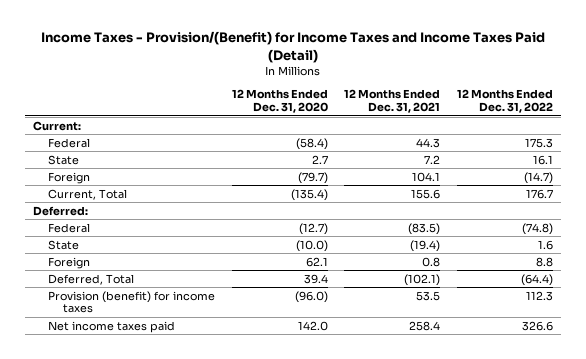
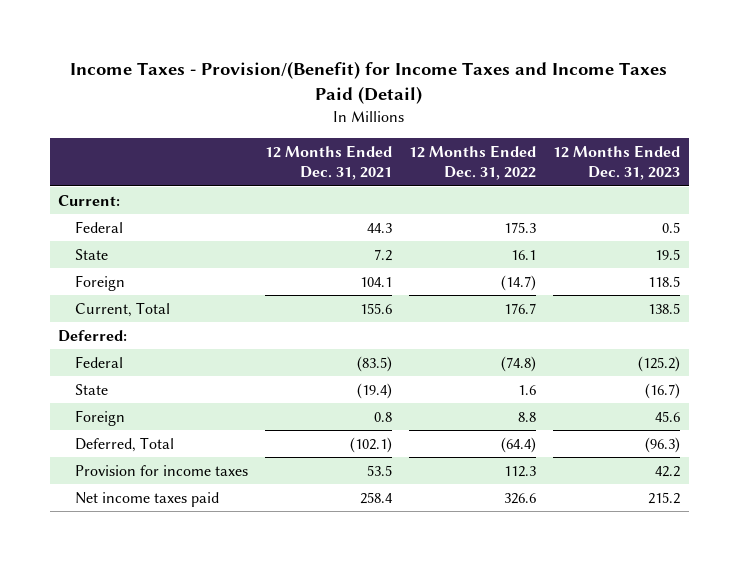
- | 12 Months Ended Dec. 31, 2020 | 12 Months Ended Dec. 31, 2021 | 12 Months Ended Dec. 31, 2022
+ | 12 Months Ended Dec. 31, 2021 | 12 Months Ended Dec. 31, 2022 | 12 Months Ended Dec. 31, 2023
- Provision (benefit) for income taxes | (96.0) | 53.5 | 112.3
+ Provision for income taxes | 53.5 | 112.3 | 42.2

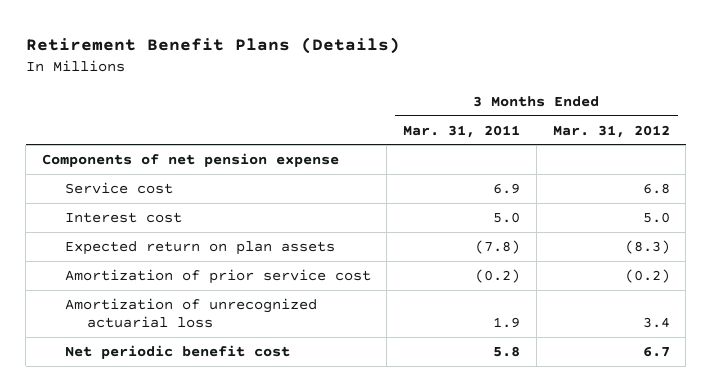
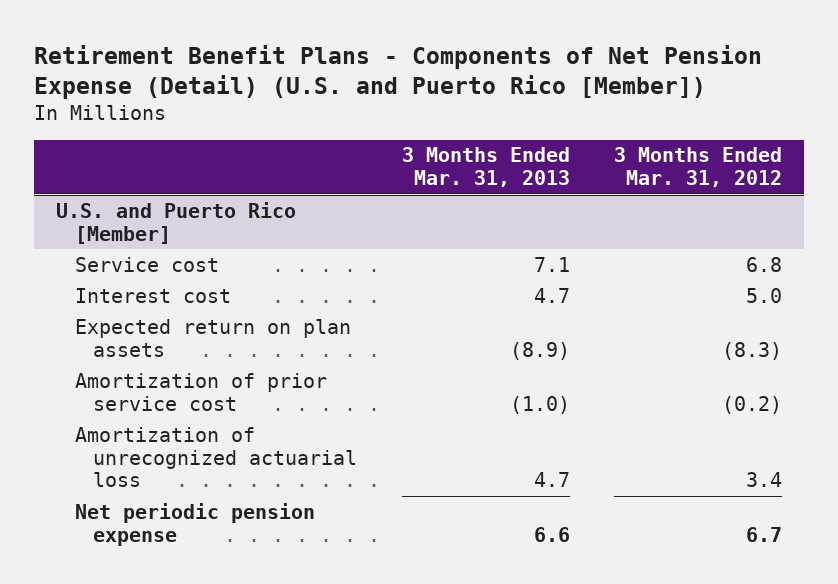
- Retirement Benefit Plans (Details)
+ Retirement Benefit Plans - Components of Net Pension Expense (Detail) (U.S. and Puerto Rico [Member])
- | 3 Months Ended Mar. 31, 2011 | 3 Months Ended Mar. 31, 2012
+ | 3 Months Ended Mar. 31, 2013 | 3 Months Ended Mar. 31, 2012
- Components of net pension expense
+ U.S. and Puerto Rico [Member]
- Net periodic benefit cost | 5.8 | 6.7
+ Net periodic pension expense | 6.6 | 6.7

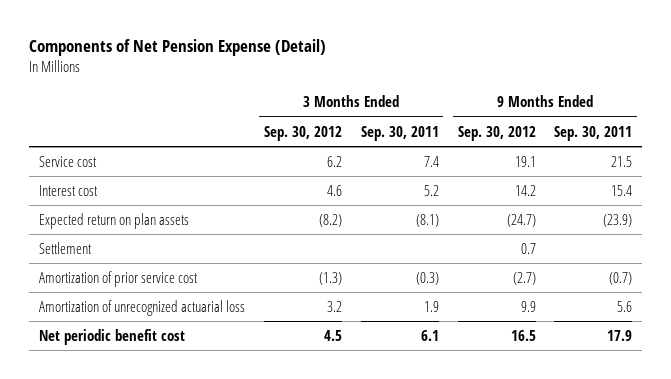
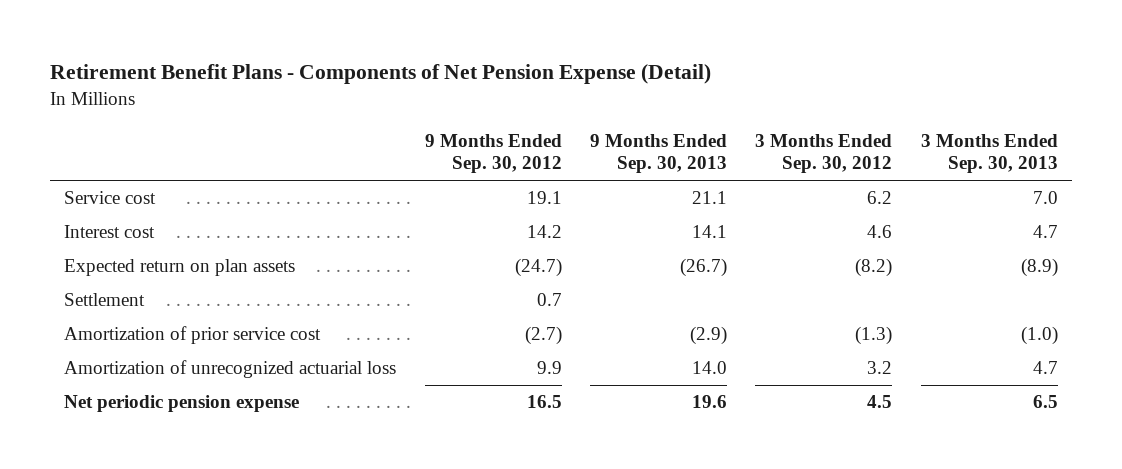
- Components of Net Pension Expense (Detail)
+ Retirement Benefit Plans - Components of Net Pension Expense (Detail)
- | 3 Months Ended Sep. 30, 2012 | 3 Months Ended Sep. 30, 2011 | 9 Months Ended Sep. 30, 2012 | 9 Months Ended Sep. 30, 2011
+ | 9 Months Ended Sep. 30, 2012 | 9 Months Ended Sep. 30, 2013 | 3 Months Ended Sep. 30, 2012 | 3 Months Ended Sep. 30, 2013
- Net periodic benefit cost | 4.5 | 6.1 | 16.5 | 17.9
+ Net periodic pension expense | 16.5 | 19.6 | 4.5 | 6.5

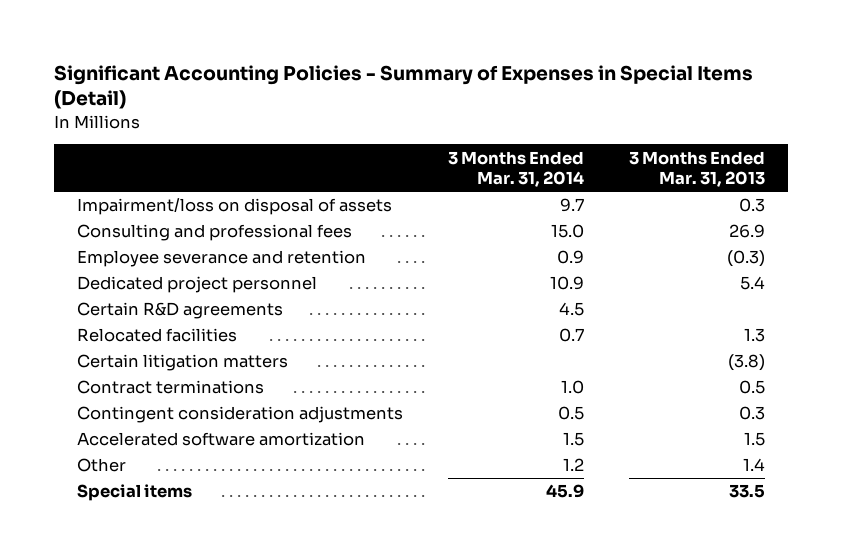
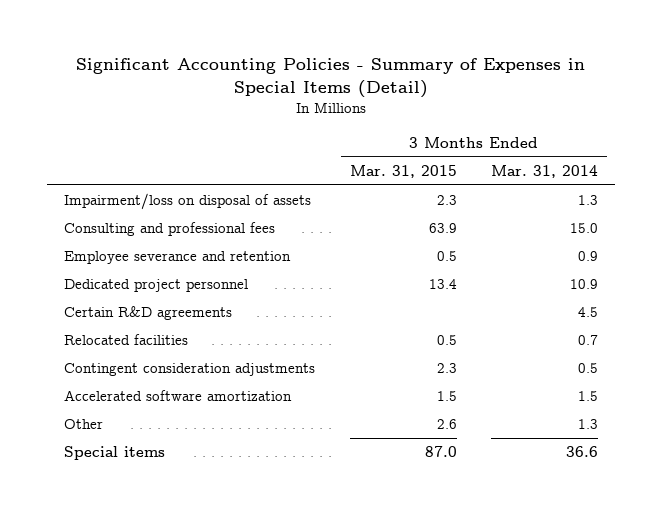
- | 3 Months Ended Mar. 31, 2014 | 3 Months Ended Mar. 31, 2013
+ | 3 Months Ended Mar. 31, 2015 | 3 Months Ended Mar. 31, 2014
- Impairment/loss on disposal of assets | 9.7 | 0.3
+ Impairment/loss on disposal of assets | 2.3 | 1.3
- Certain litigation matters | | (3.8)
- Contract terminations | 1.0 | 0.5
- Other | 1.2 | 1.4
- Special items | 45.9 | 33.5
+ Other | 2.6 | 1.3
+ Special items | 87.0 | 36.6

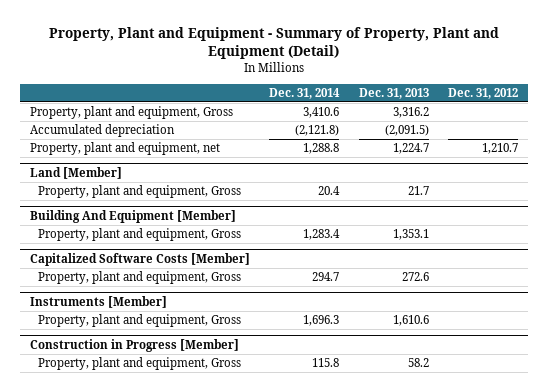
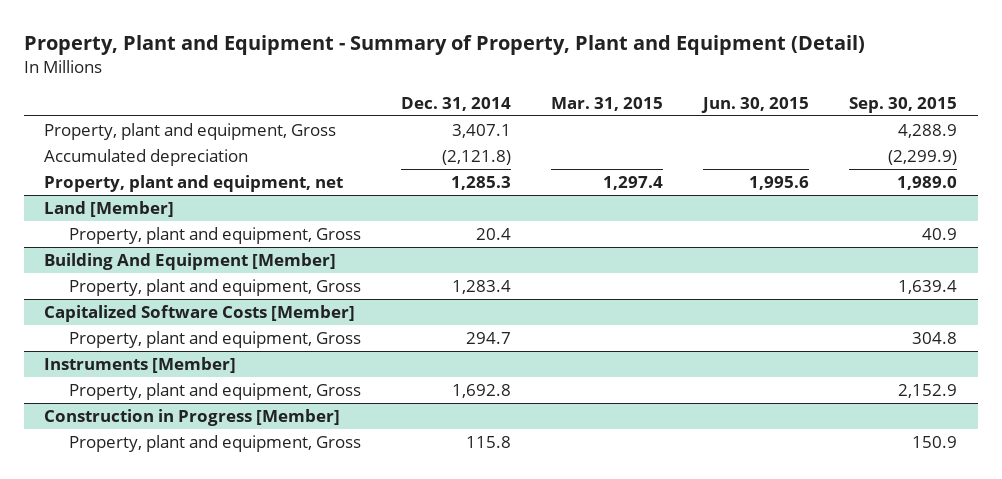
- | Dec. 31, 2014 | Dec. 31, 2013 | Dec. 31, 2012
+ | Dec. 31, 2014 | Mar. 31, 2015 | Jun. 30, 2015 | Sep. 30, 2015
- Property, plant and equipment, Gross | 3,410.6 | 3,316.2 |
+ Property, plant and equipment, Gross | 3,407.1 | | | 4,288.9
- Property, plant and equipment, net | 1,288.8 | 1,224.7 | 1,210.7
+ Property, plant and equipment, net | 1,285.3 | 1,297.4 | 1,995.6 | 1,989.0
@ Instruments [Member]
- Property, plant and equipment, Gross | 1,696.3 | 1,610.6 |
+ Property, plant and equipment, Gross | 1,692.8 | | | 2,152.9

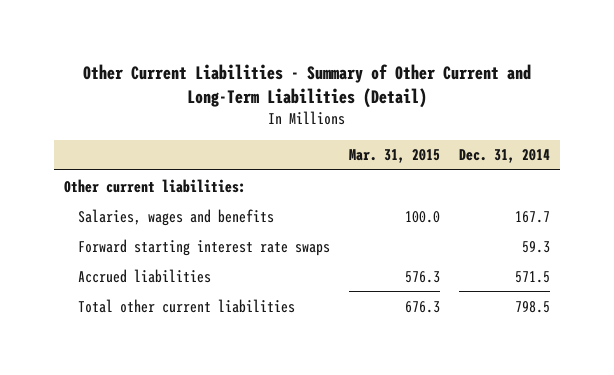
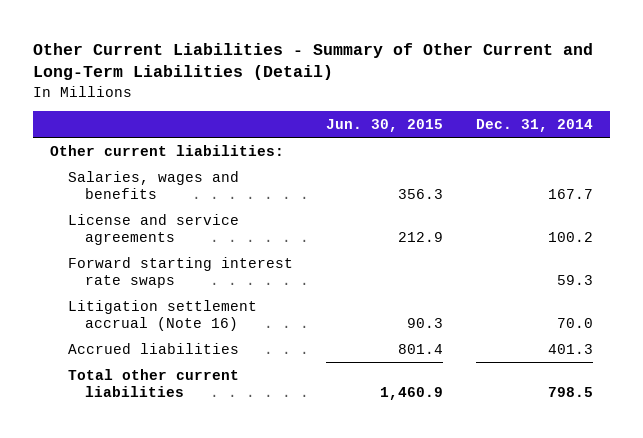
- | Mar. 31, 2015 | Dec. 31, 2014
+ | Jun. 30, 2015 | Dec. 31, 2014
+ License and service agreements | 212.9 | 100.2
- Accrued liabilities | 576.3 | 571.5
+ Litigation settlement accrual (Note 16) | 90.3 | 70.0
+ Accrued liabilities | 801.4 | 401.3

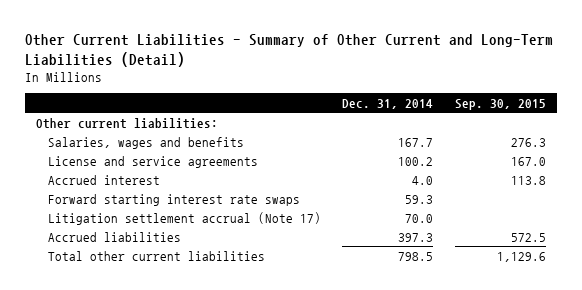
- | Jun. 30, 2015 | Dec. 31, 2014
+ | Dec. 31, 2014 | Sep. 30, 2015
+ Accrued interest | 4.0 | 113.8
- Litigation settlement accrual (Note 16) | 90.3 | 70.0
- Accrued liabilities | 801.4 | 401.3
+ Litigation settlement accrual (Note 17) | 70.0 |
+ Accrued liabilities | 397.3 | 572.5

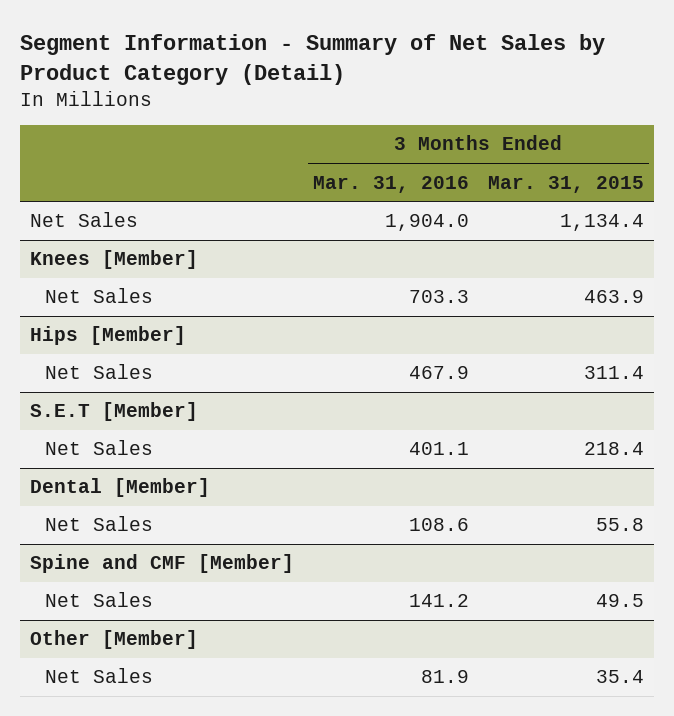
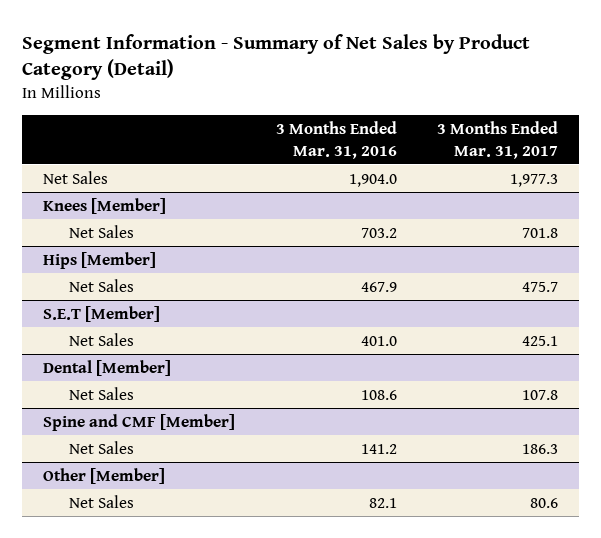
- | 3 Months Ended Mar. 31, 2016 | 3 Months Ended Mar. 31, 2015
+ | 3 Months Ended Mar. 31, 2016 | 3 Months Ended Mar. 31, 2017
@ Knees [Member]
- Net Sales | 703.3 | 463.9
+ Net Sales | 703.2 | 701.8
@ S.E.T [Member]
- Net Sales | 401.1 | 218.4
+ Net Sales | 401.0 | 425.1
@ Other [Member]
- Net Sales | 81.9 | 35.4
+ Net Sales | 82.1 | 80.6

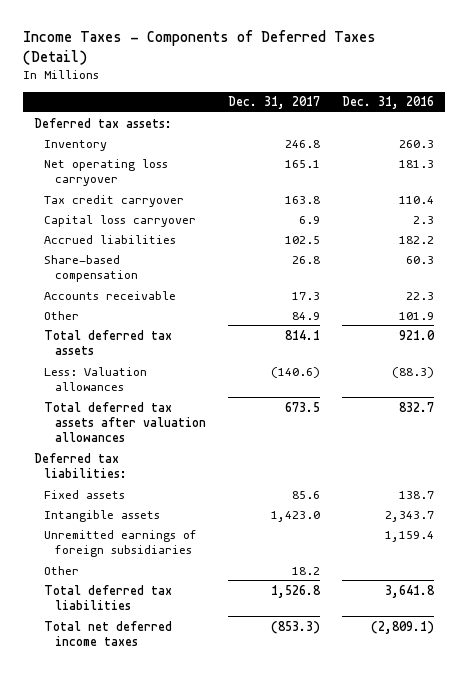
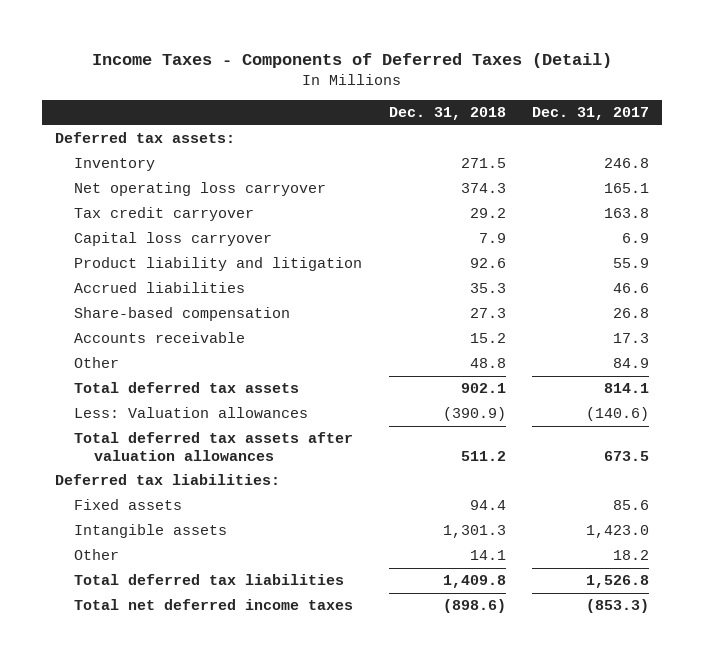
- | Dec. 31, 2017 | Dec. 31, 2016
+ | Dec. 31, 2018 | Dec. 31, 2017
- Accrued liabilities | 102.5 | 182.2
+ Product liability and litigation | 92.6 | 55.9
+ Accrued liabilities | 35.3 | 46.6
- Unremitted earnings of foreign subsidiaries | | 1,159.4

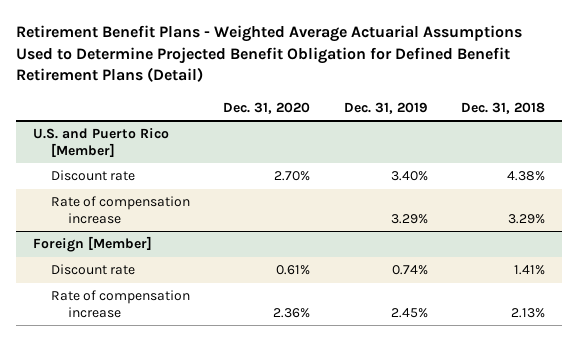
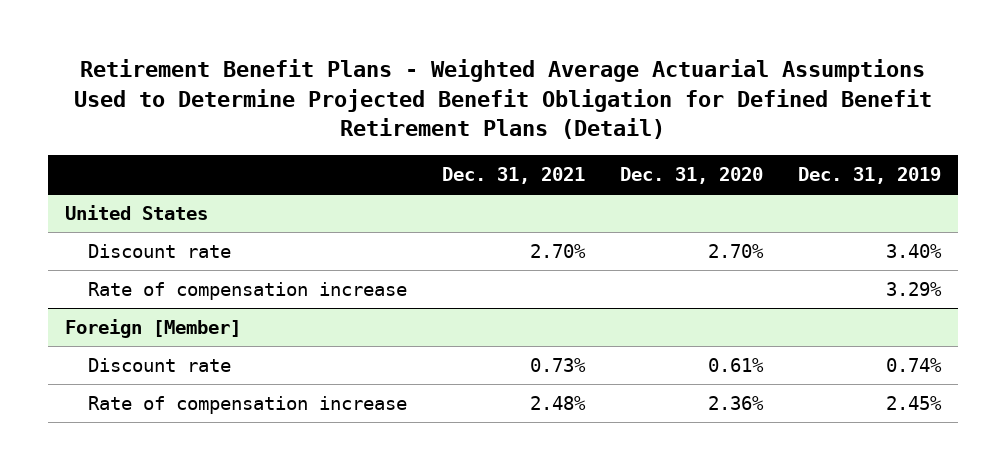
- | Dec. 31, 2020 | Dec. 31, 2019 | Dec. 31, 2018
+ | Dec. 31, 2021 | Dec. 31, 2020 | Dec. 31, 2019
- U.S. and Puerto Rico [Member]
+ United States

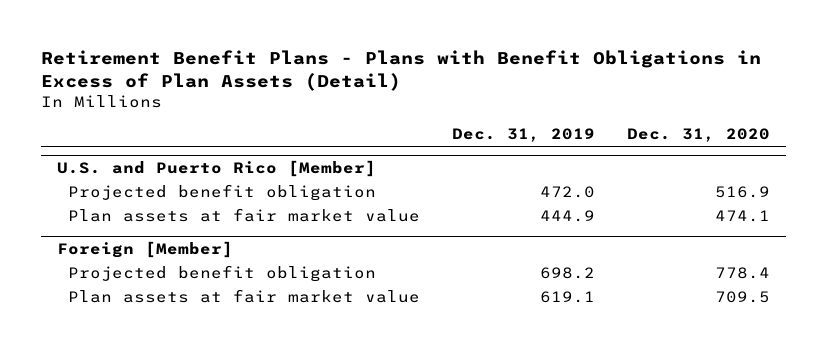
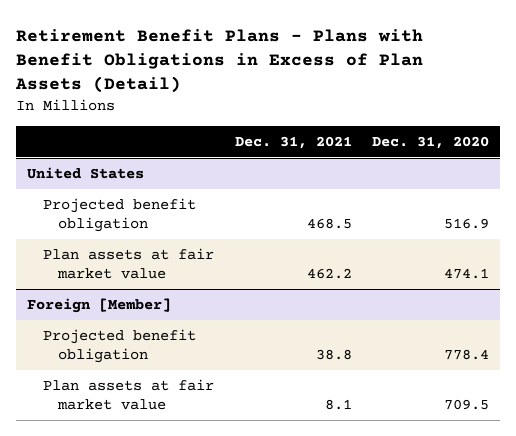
- | Dec. 31, 2019 | Dec. 31, 2020
+ | Dec. 31, 2021 | Dec. 31, 2020
- U.S. and Puerto Rico [Member]
+ United States

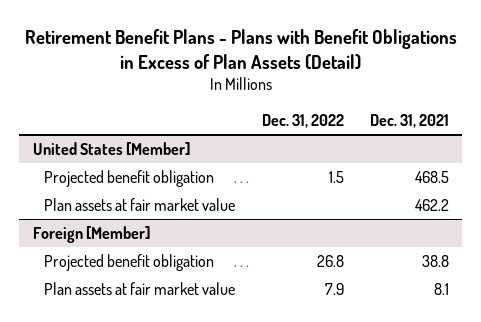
- | Dec. 31, 2021 | Dec. 31, 2020
+ | Dec. 31, 2022 | Dec. 31, 2021
- United States
+ United States [Member]

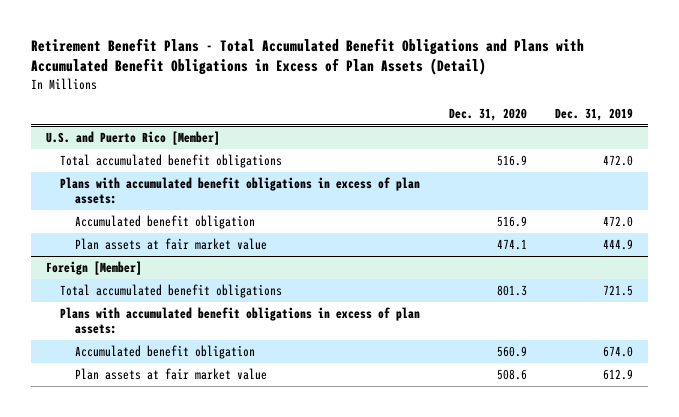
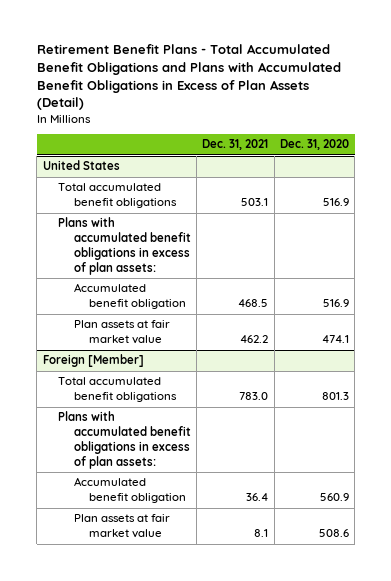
- | Dec. 31, 2020 | Dec. 31, 2019
+ | Dec. 31, 2021 | Dec. 31, 2020
- U.S. and Puerto Rico [Member]
+ United States

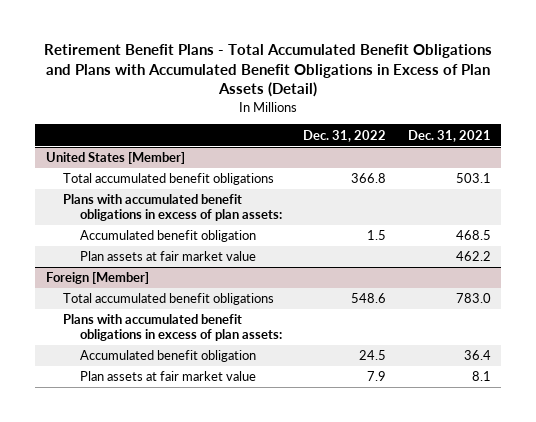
- | Dec. 31, 2021 | Dec. 31, 2020
+ | Dec. 31, 2022 | Dec. 31, 2021
- United States
+ United States [Member]

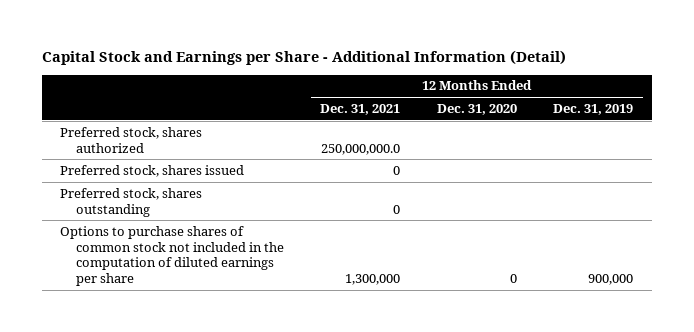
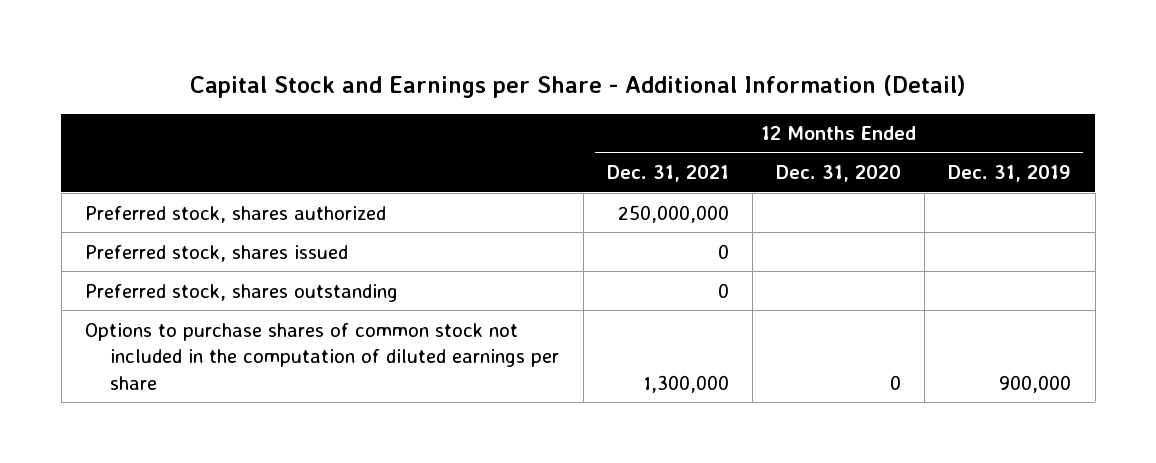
- Preferred stock, shares authorized | 250,000,000.0 | |
+ Preferred stock, shares authorized | 250,000,000 | |

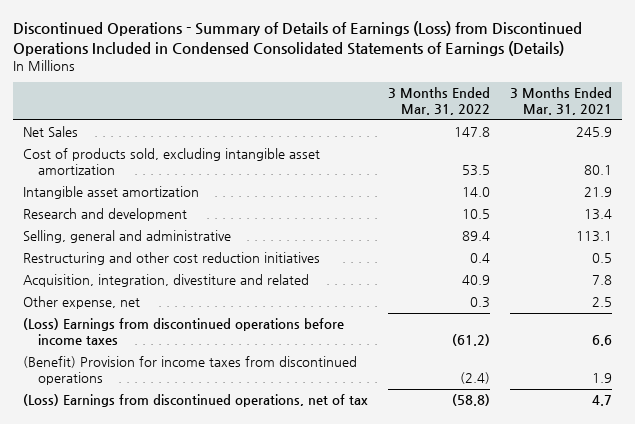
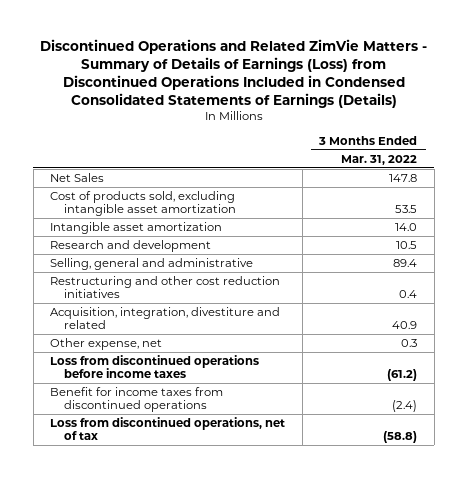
- Discontinued Operations - Summary of Details of Earnings (Loss) from Discontinued Operations Included in Condensed Consolidated Statements of Earnings (Details)
+ Discontinued Operations and Related ZimVie Matters - Summary of Details of Earnings (Loss) from Discontinued Operations Included in Condensed Consolidated Statements of Earnings (Details)
- | 3 Months Ended Mar. 31, 2022 | 3 Months Ended Mar. 31, 2021
+ | 3 Months Ended Mar. 31, 2022
- (Loss) Earnings from discontinued operations before income taxes | (61.2) | 6.6
- (Benefit) Provision for income taxes from discontinued operations | (2.4) | 1.9
- (Loss) Earnings from discontinued operations, net of tax | (58.8) | 4.7
+ Loss from discontinued operations before income taxes | (61.2)
+ Benefit for income taxes from discontinued operations | (2.4)
+ Loss from discontinued operations, net of tax | (58.8)

